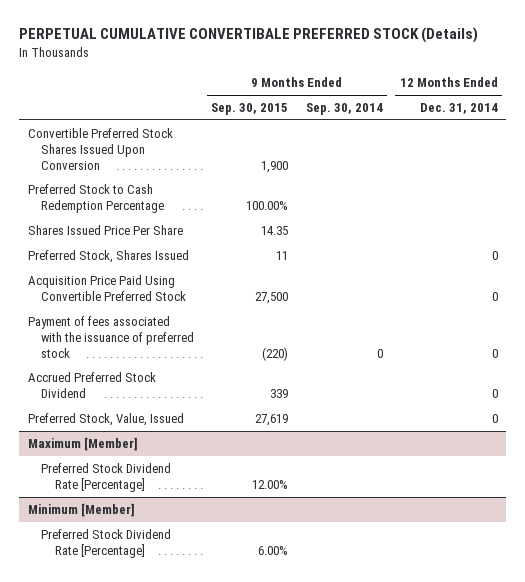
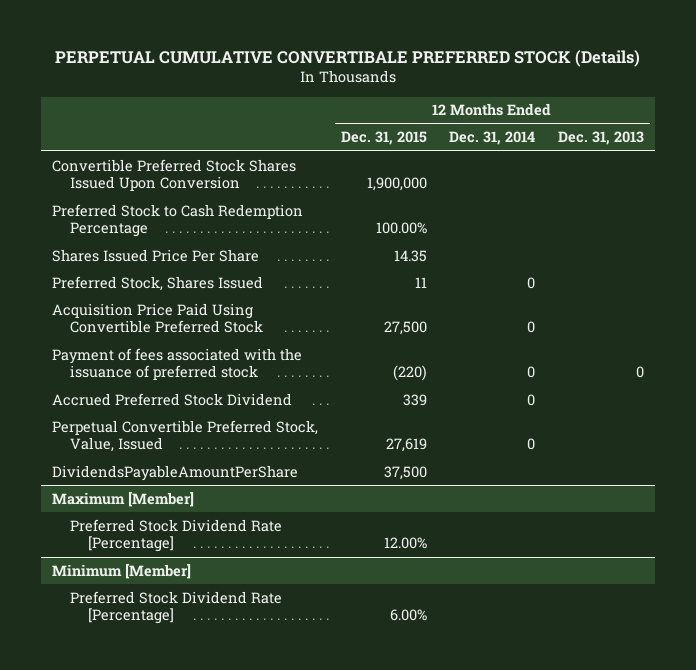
- | 9 Months Ended Sep. 30, 2015 | 9 Months Ended Sep. 30, 2014 | 12 Months Ended Dec. 31, 2014
+ | 12 Months Ended Dec. 31, 2015 | 12 Months Ended Dec. 31, 2014 | 12 Months Ended Dec. 31, 2013
- Preferred Stock, Value, Issued | 27,619 | | 0
+ Perpetual Convertible Preferred Stock, Value, Issued | 27,619 | 0 |
+ DividendsPayableAmountPerShare | 37,500 | |

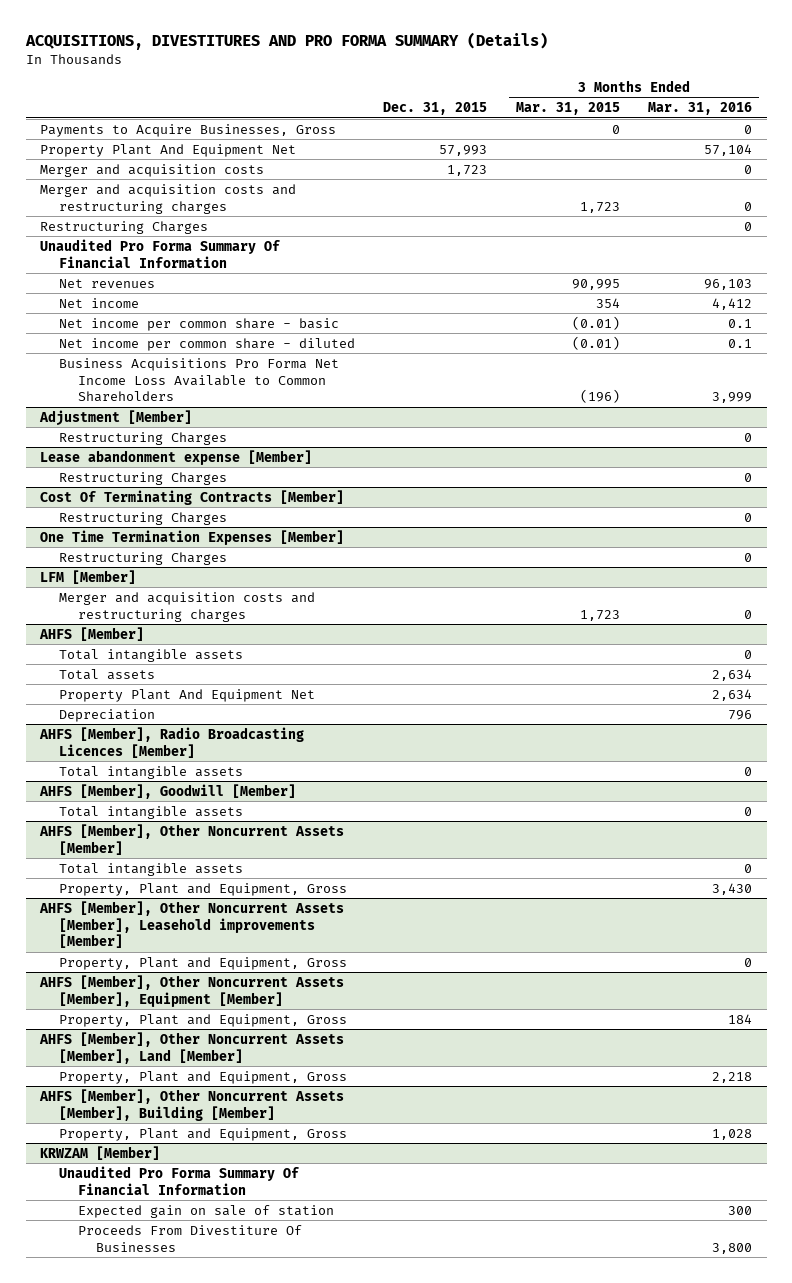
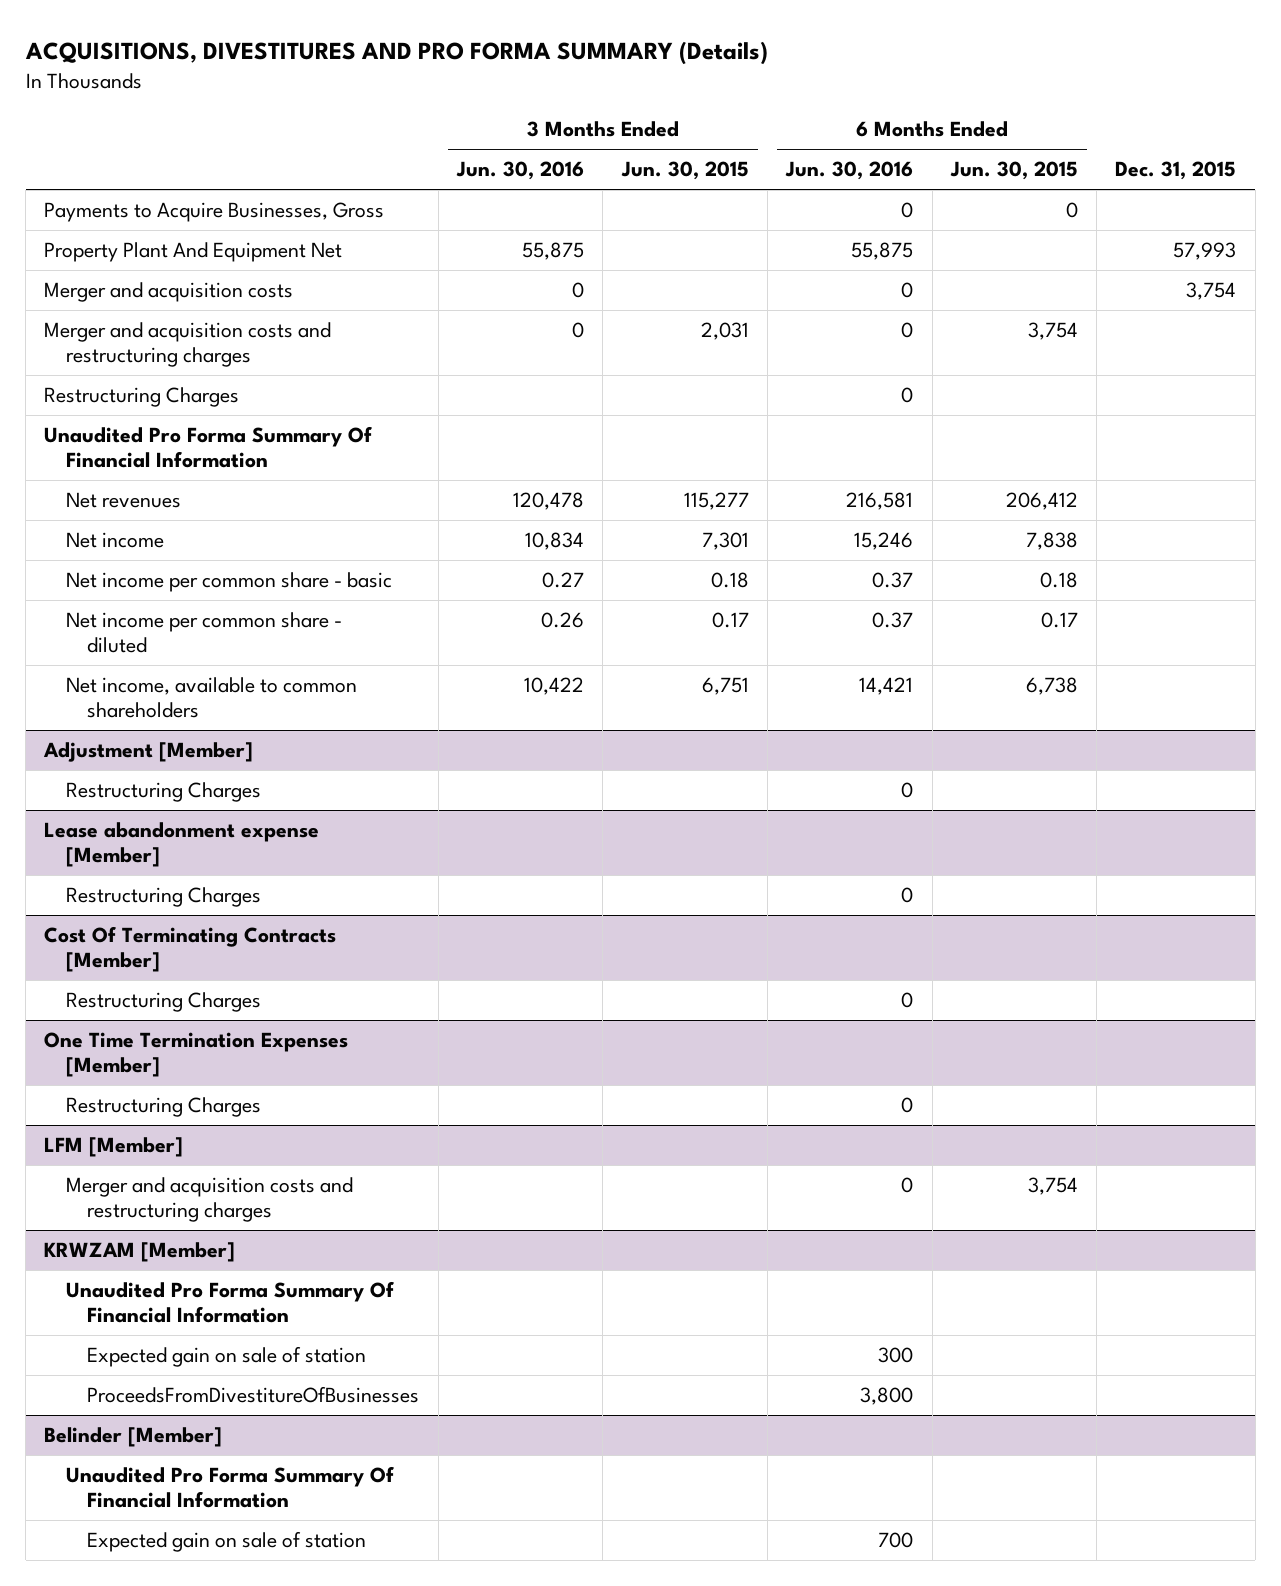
- | Dec. 31, 2015 | 3 Months Ended Mar. 31, 2015 | 3 Months Ended Mar. 31, 2016
+ | 3 Months Ended Jun. 30, 2016 | 3 Months Ended Jun. 30, 2015 | 6 Months Ended Jun. 30, 2016 | 6 Months Ended Jun. 30, 2015 | Dec. 31, 2015
- Merger and acquisition costs | 1,723 | | 0
+ Merger and acquisition costs | 0 | | 0 | | 3,754
- Business Acquisitions Pro Forma Net Income Loss Available to Common Shareholders | | (196) | 3,999
+ Net income, available to common shareholders | 10,422 | 6,751 | 14,421 | 6,738 |
- AHFS [Member]
- Total intangible assets | | | 0
- Total assets | | | 2,634
- Property Plant And Equipment Net | | | 2,634
- Depreciation | | | 796
- AHFS [Member], Radio Broadcasting Licences [Member]
- Total intangible assets | | | 0
- AHFS [Member], Goodwill [Member]
- Total intangible assets | | | 0
- AHFS [Member], Other Noncurrent Assets [Member]
- Total intangible assets | | | 0
- Property, Plant and Equipment, Gross | | | 3,430
- AHFS [Member], Other Noncurrent Assets [Member], Leasehold improvements [Member]
- Property, Plant and Equipment, Gross | | | 0
- AHFS [Member], Other Noncurrent Assets [Member], Equipment [Member]
- Property, Plant and Equipment, Gross | | | 184
- AHFS [Member], Other Noncurrent Assets [Member], Land [Member]
- Property, Plant and Equipment, Gross | | | 2,218
- AHFS [Member], Other Noncurrent Assets [Member], Building [Member]
- Property, Plant and Equipment, Gross | | | 1,028
@ KRWZAM [Member]
- Proceeds From Divestiture Of Businesses | | | 3,800
+ ProceedsFromDivestitureOfBusinesses | | | 3,800 | |
+ Belinder [Member]
+ Unaudited Pro Forma Summary Of Financial Information
+ Expected gain on sale of station | | | 700 | |

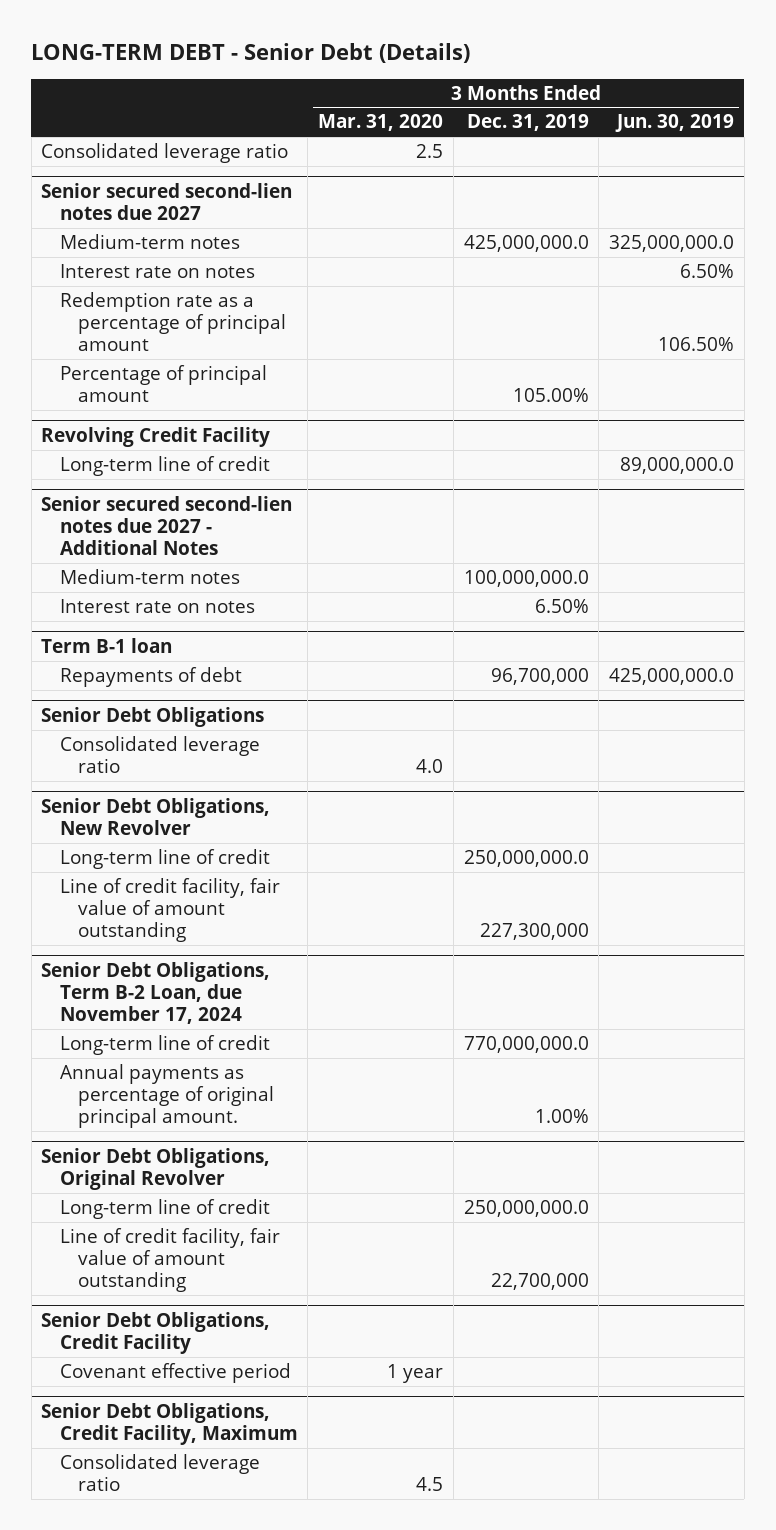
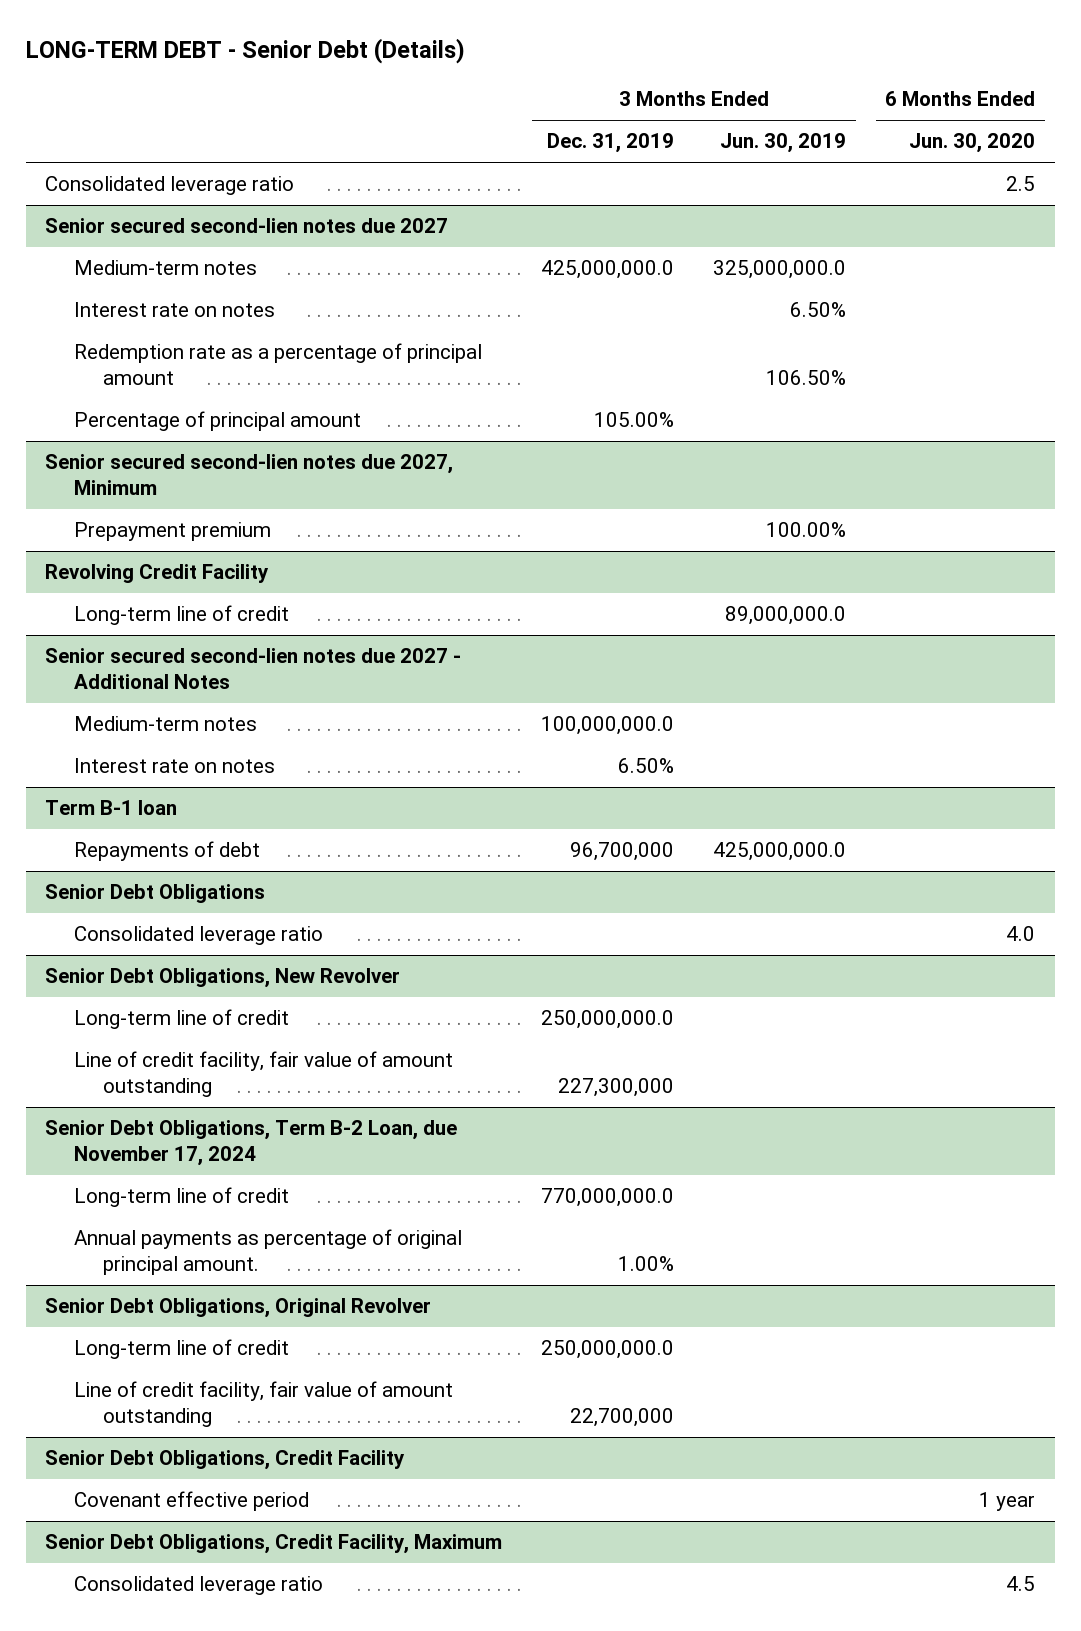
- | 3 Months Ended Mar. 31, 2020 | 3 Months Ended Dec. 31, 2019 | 3 Months Ended Jun. 30, 2019
+ | 3 Months Ended Dec. 31, 2019 | 3 Months Ended Jun. 30, 2019 | 6 Months Ended Jun. 30, 2020
+ Senior secured second-lien notes due 2027, Minimum
+ Prepayment premium | | 100.00% |

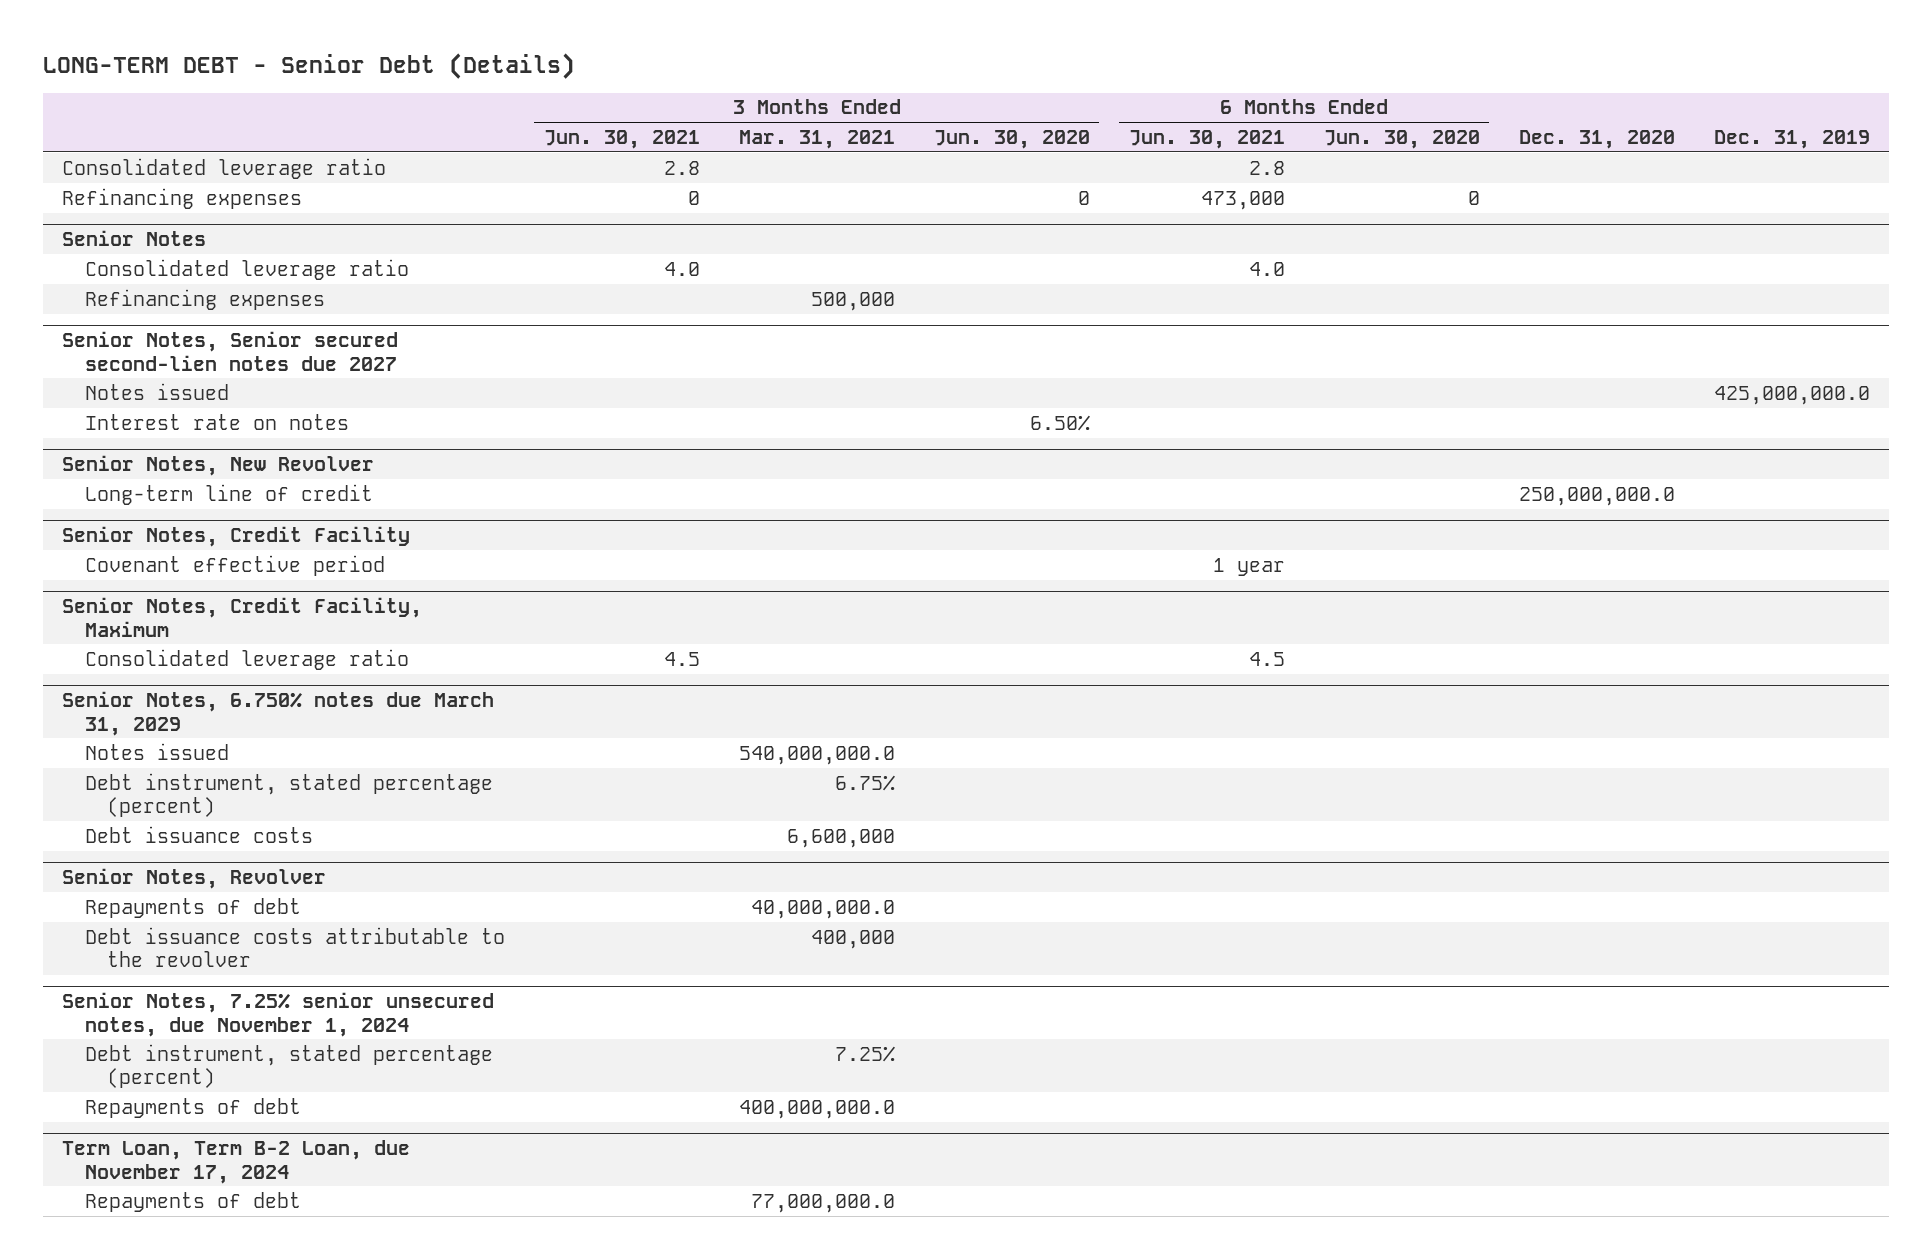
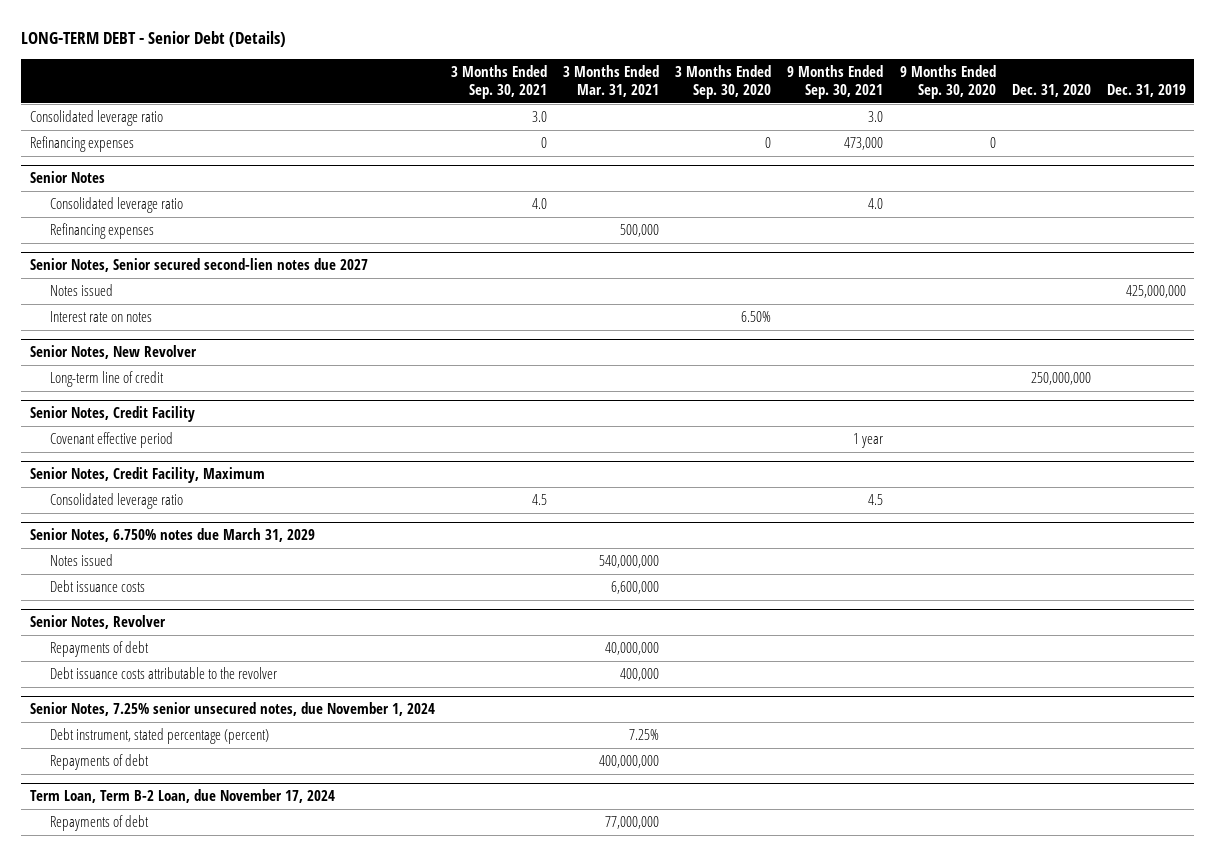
- | 3 Months Ended Jun. 30, 2021 | 3 Months Ended Mar. 31, 2021 | 3 Months Ended Jun. 30, 2020 | 6 Months Ended Jun. 30, 2021 | 6 Months Ended Jun. 30, 2020 | Dec. 31, 2020 | Dec. 31, 2019
+ | 3 Months Ended Sep. 30, 2021 | 3 Months Ended Mar. 31, 2021 | 3 Months Ended Sep. 30, 2020 | 9 Months Ended Sep. 30, 2021 | 9 Months Ended Sep. 30, 2020 | Dec. 31, 2020 | Dec. 31, 2019
@ Senior Notes, Senior secured second-lien notes due 2027
- Notes issued | | | | | | | 425,000,000.0
+ Notes issued | | | | | | | 425,000,000
@ Senior Notes, New Revolver
- Long-term line of credit | | | | | | 250,000,000.0 |
+ Long-term line of credit | | | | | | 250,000,000 |
@ Senior Notes, 6.750% notes due March 31, 2029
- Notes issued | | 540,000,000.0 | | | | |
- Debt instrument, stated percentage (percent) | | 6.75% | | | | |
+ Notes issued | | 540,000,000 | | | | |
@ Senior Notes, Revolver
- Repayments of debt | | 40,000,000.0 | | | | |
+ Repayments of debt | | 40,000,000 | | | | |
@ Senior Notes, 7.25% senior unsecured notes, due November 1, 2024
- Repayments of debt | | 400,000,000.0 | | | | |
+ Repayments of debt | | 400,000,000 | | | | |
@ Term Loan, Term B-2 Loan, due November 17, 2024
- Repayments of debt | | 77,000,000.0 | | | | |
+ Repayments of debt | | 77,000,000 | | | | |

